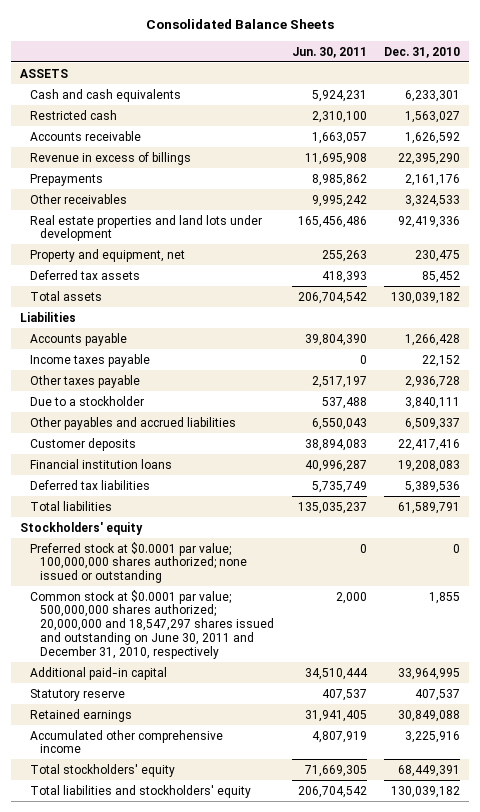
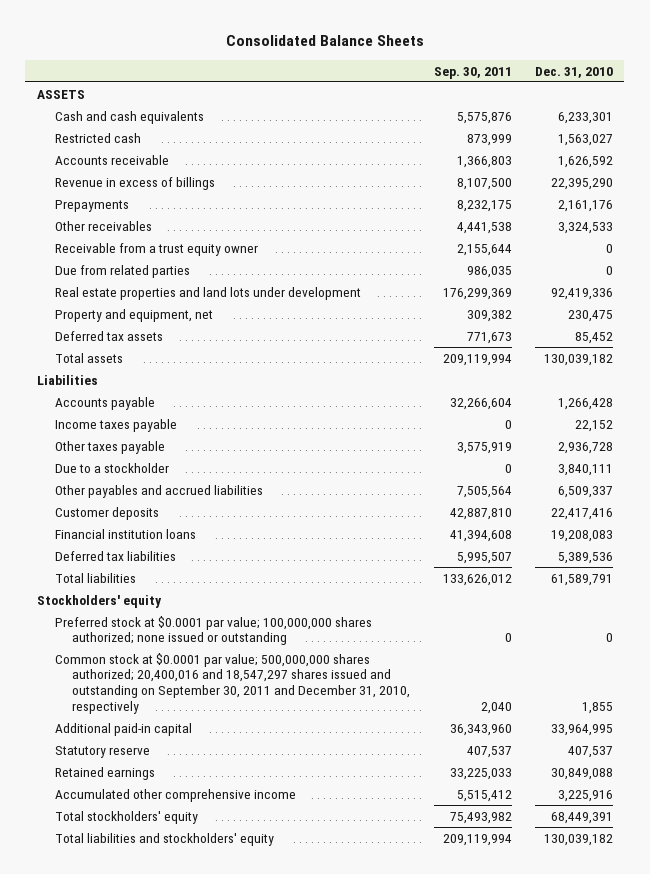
- | Jun. 30, 2011 | Dec. 31, 2010
+ | Sep. 30, 2011 | Dec. 31, 2010
+ Receivable from a trust equity owner | 2,155,644 | 0
+ Due from related parties | 986,035 | 0
- Common stock at $0.0001 par value; 500,000,000 shares authorized; 20,000,000 and 18,547,297 shares issued and outstanding on June 30, 2011 and December 31, 2010, respectively | 2,000 | 1,855
+ Common stock at $0.0001 par value; 500,000,000 shares authorized; 20,400,016 and 18,547,297 shares issued and outstanding on September 30, 2011 and December 31, 2010, respectively | 2,040 | 1,855

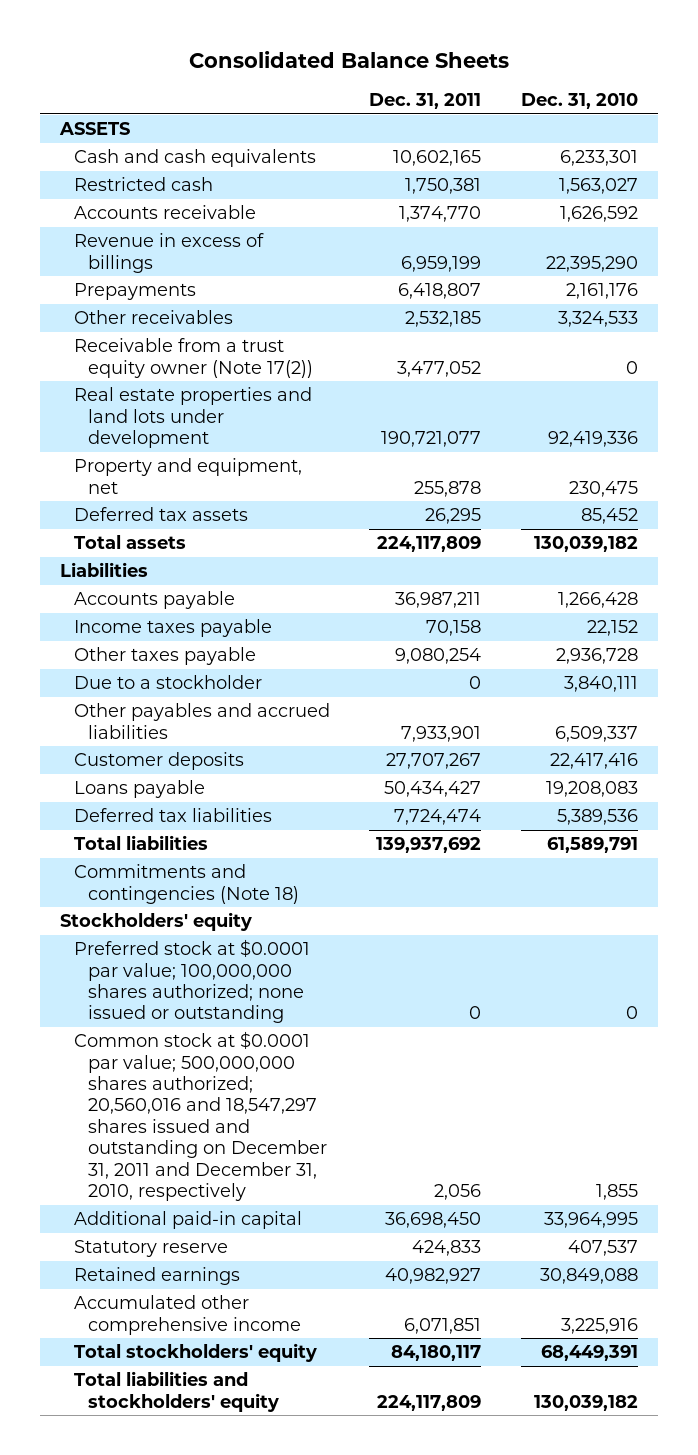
- | Sep. 30, 2011 | Dec. 31, 2010
+ | Dec. 31, 2011 | Dec. 31, 2010
- Receivable from a trust equity owner | 2,155,644 | 0
- Due from related parties | 986,035 | 0
+ Receivable from a trust equity owner (Note 17(2)) | 3,477,052 | 0
- Financial institution loans | 41,394,608 | 19,208,083
+ Loans payable | 50,434,427 | 19,208,083
+ Commitments and contingencies (Note 18)
- Common stock at $0.0001 par value; 500,000,000 shares authorized; 20,400,016 and 18,547,297 shares issued and outstanding on September 30, 2011 and December 31, 2010, respectively | 2,040 | 1,855
+ Common stock at $0.0001 par value; 500,000,000 shares authorized; 20,560,016 and 18,547,297 shares issued and outstanding on December 31, 2011 and December 31, 2010, respectively | 2,056 | 1,855

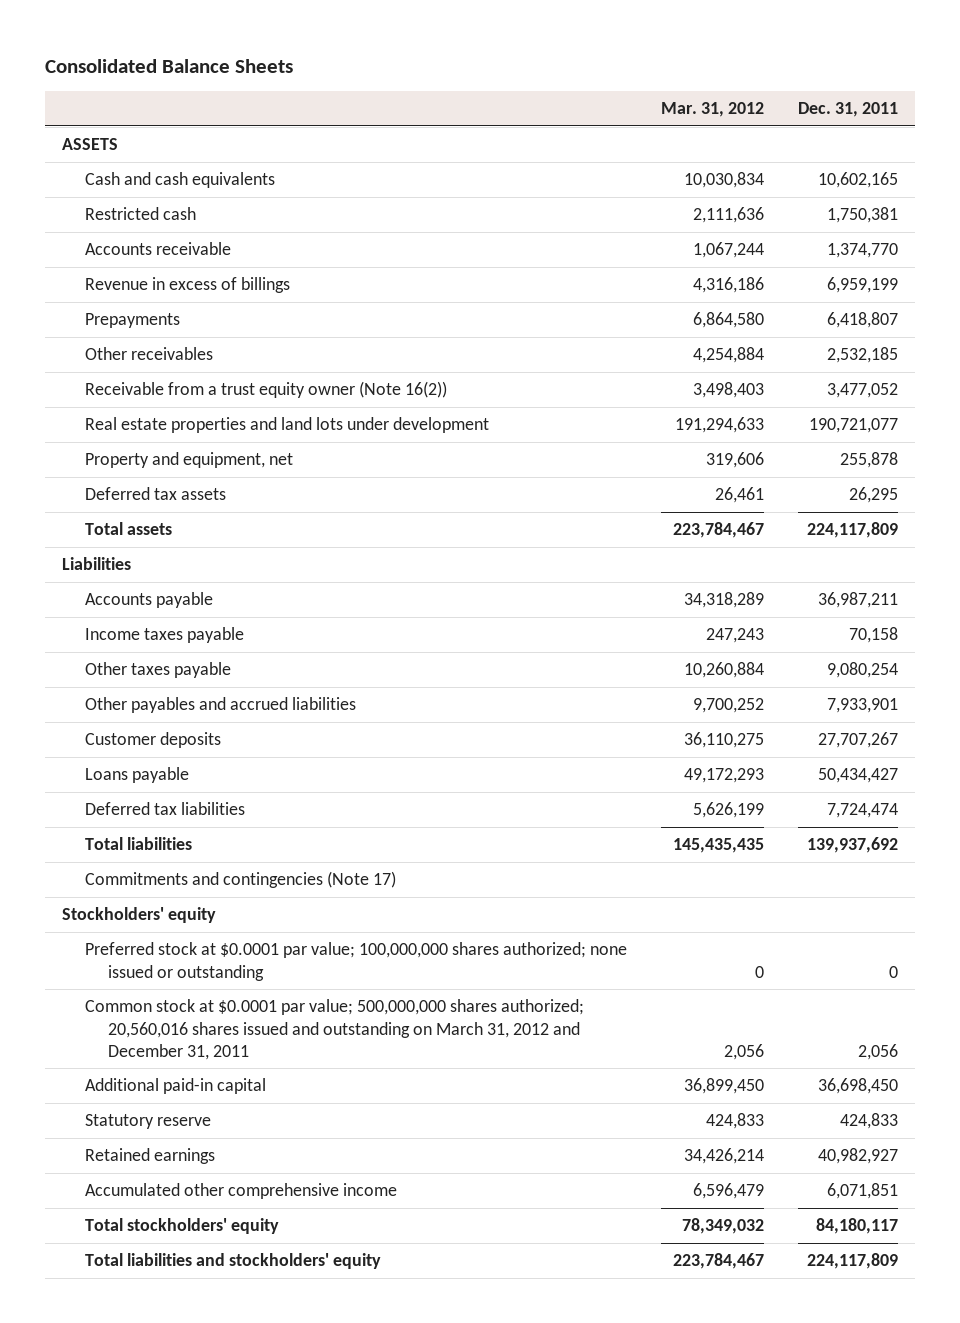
- | Dec. 31, 2011 | Dec. 31, 2010
+ | Mar. 31, 2012 | Dec. 31, 2011
- Receivable from a trust equity owner (Note 17(2)) | 3,477,052 | 0
+ Receivable from a trust equity owner (Note 16(2)) | 3,498,403 | 3,477,052
- Due to a stockholder | 0 | 3,840,111
- Commitments and contingencies (Note 18)
+ Commitments and contingencies (Note 17)
- Common stock at $0.0001 par value; 500,000,000 shares authorized; 20,560,016 and 18,547,297 shares issued and outstanding on December 31, 2011 and December 31, 2010, respectively | 2,056 | 1,855
+ Common stock at $0.0001 par value; 500,000,000 shares authorized; 20,560,016 shares issued and outstanding on March 31, 2012 and December 31, 2011 | 2,056 | 2,056

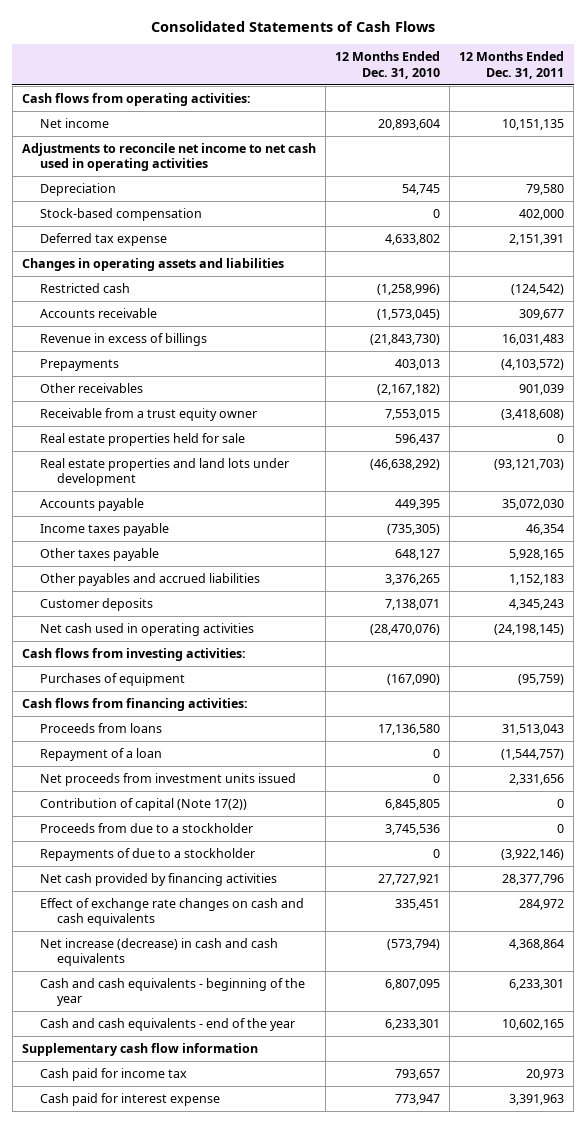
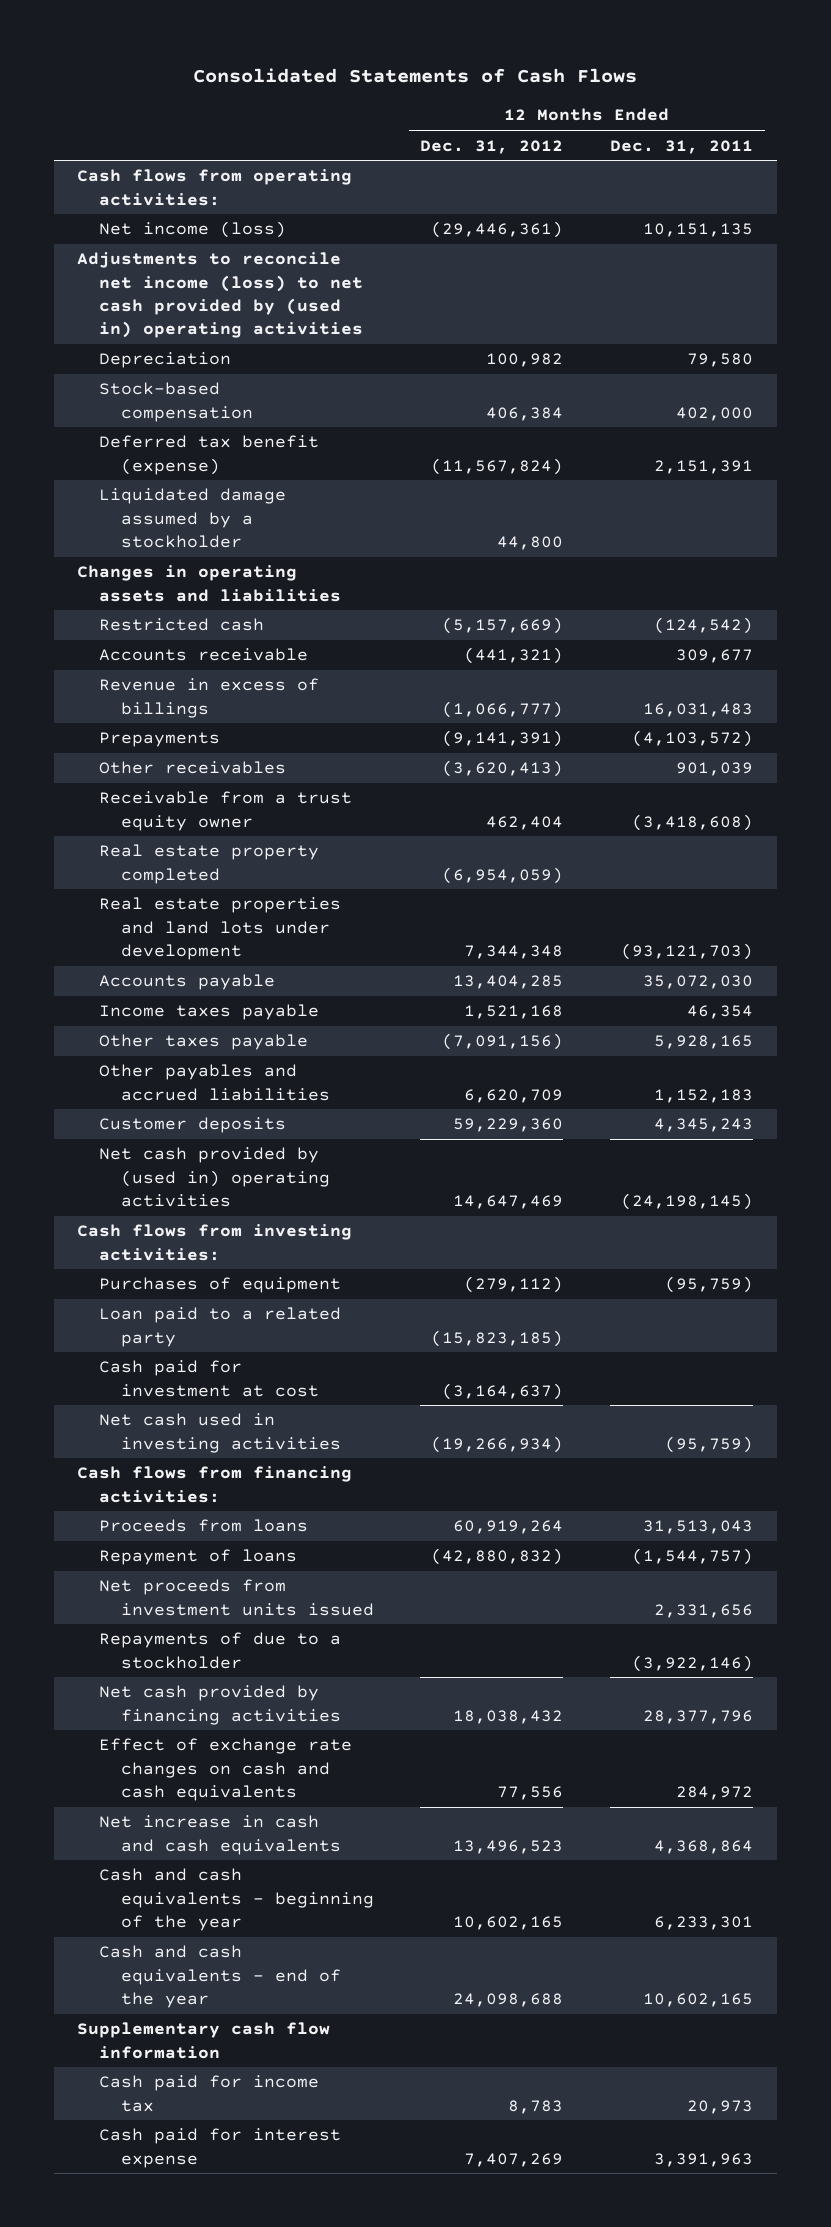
- | 12 Months Ended Dec. 31, 2010 | 12 Months Ended Dec. 31, 2011
+ | 12 Months Ended Dec. 31, 2012 | 12 Months Ended Dec. 31, 2011
- Net income | 20,893,604 | 10,151,135
- Adjustments to reconcile net income to net cash used in operating activities
+ Net income (loss) | (29,446,361) | 10,151,135
+ Adjustments to reconcile net income (loss) to net cash provided by (used in) operating activities
- Deferred tax expense | 4,633,802 | 2,151,391
+ Deferred tax benefit (expense) | (11,567,824) | 2,151,391
+ Liquidated damage assumed by a stockholder | 44,800 |
- Real estate properties held for sale | 596,437 | 0
+ Real estate property completed | (6,954,059) |
- Net cash used in operating activities | (28,470,076) | (24,198,145)
+ Net cash provided by (used in) operating activities | 14,647,469 | (24,198,145)
+ Loan paid to a related party | (15,823,185) |
+ Cash paid for investment at cost | (3,164,637) |
+ Net cash used in investing activities | (19,266,934) | (95,759)
- Repayment of a loan | 0 | (1,544,757)
+ Repayment of loans | (42,880,832) | (1,544,757)
- Contribution of capital (Note 17(2)) | 6,845,805 | 0
- Proceeds from due to a stockholder | 3,745,536 | 0
- Net increase (decrease) in cash and cash equivalents | (573,794) | 4,368,864
+ Net increase in cash and cash equivalents | 13,496,523 | 4,368,864

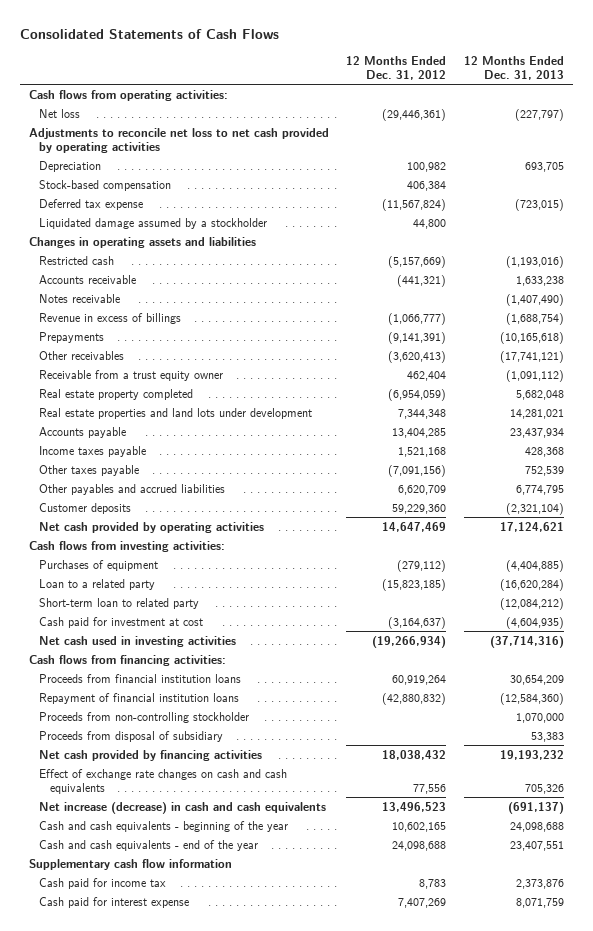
- | 12 Months Ended Dec. 31, 2012 | 12 Months Ended Dec. 31, 2011
+ | 12 Months Ended Dec. 31, 2012 | 12 Months Ended Dec. 31, 2013
- Net income (loss) | (29,446,361) | 10,151,135
- Adjustments to reconcile net income (loss) to net cash provided by (used in) operating activities
+ Net loss | (29,446,361) | (227,797)
+ Adjustments to reconcile net loss to net cash provided by operating activities
- Deferred tax benefit (expense) | (11,567,824) | 2,151,391
+ Deferred tax expense | (11,567,824) | (723,015)
+ Notes receivable | | (1,407,490)
- Net cash provided by (used in) operating activities | 14,647,469 | (24,198,145)
+ Net cash provided by operating activities | 14,647,469 | 17,124,621
- Loan paid to a related party | (15,823,185) |
+ Loan to a related party | (15,823,185) | (16,620,284)
+ Short-term loan to related party | | (12,084,212)
- Proceeds from loans | 60,919,264 | 31,513,043
- Repayment of loans | (42,880,832) | (1,544,757)
- Net proceeds from investment units issued | | 2,331,656
- Repayments of due to a stockholder | | (3,922,146)
+ Proceeds from financial institution loans | 60,919,264 | 30,654,209
+ Repayment of financial institution loans | (42,880,832) | (12,584,360)
+ Proceeds from non-controlling stockholder | | 1,070,000
+ Proceeds from disposal of subsidiary | | 53,383
- Net increase in cash and cash equivalents | 13,496,523 | 4,368,864
+ Net increase (decrease) in cash and cash equivalents | 13,496,523 | (691,137)

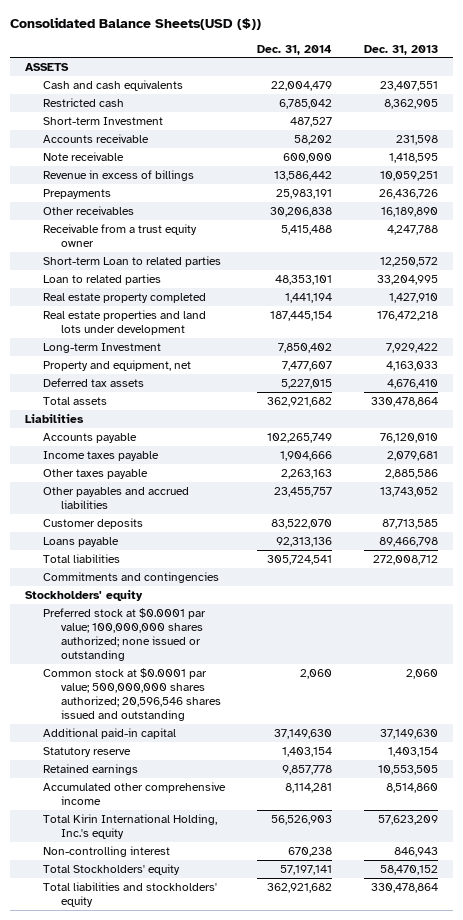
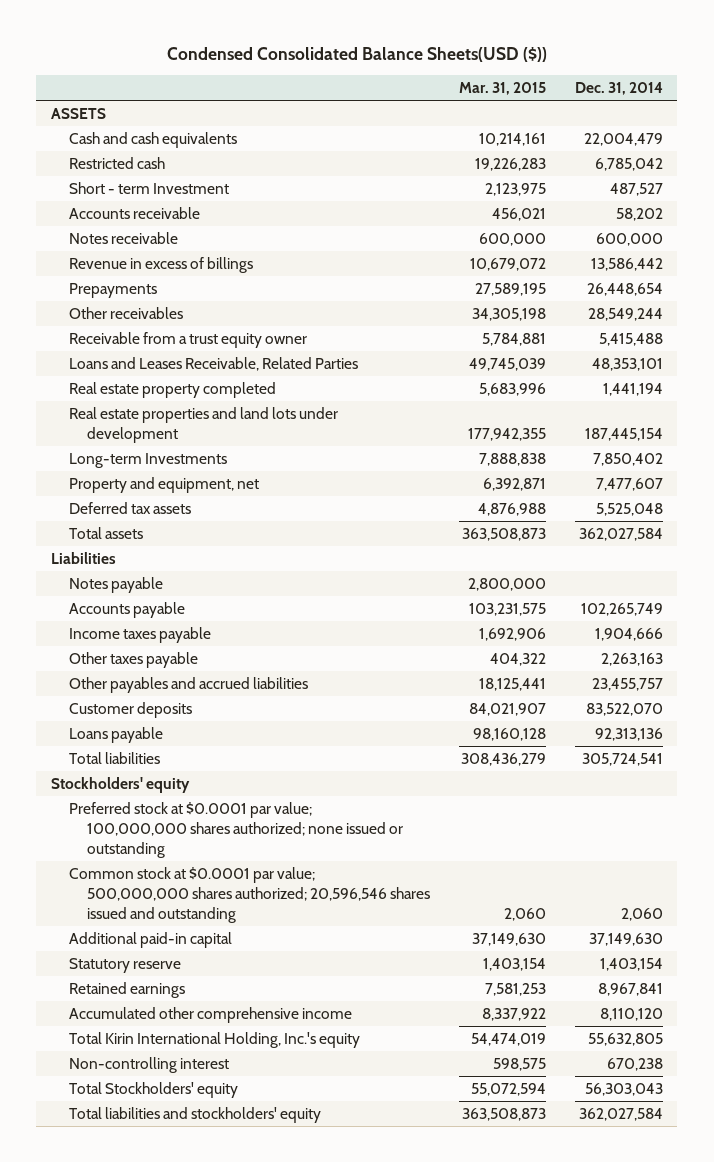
- Consolidated Balance Sheets(USD ($))
+ Condensed Consolidated Balance Sheets(USD ($))
- | Dec. 31, 2014 | Dec. 31, 2013
+ | Mar. 31, 2015 | Dec. 31, 2014
- Short-term Investment | 487,527 |
+ Short - term Investment | 2,123,975 | 487,527
- Note receivable | 600,000 | 1,418,595
+ Notes receivable | 600,000 | 600,000
- Prepayments | 25,983,191 | 26,436,726
- Other receivables | 30,206,838 | 16,189,890
+ Prepayments | 27,589,195 | 26,448,654
+ Other receivables | 34,305,198 | 28,549,244
- Short-term Loan to related parties | | 12,250,572
- Loan to related parties | 48,353,101 | 33,204,995
+ Loans and Leases Receivable, Related Parties | 49,745,039 | 48,353,101
- Long-term Investment | 7,850,402 | 7,929,422
+ Long-term Investments | 7,888,838 | 7,850,402
- Deferred tax assets | 5,227,015 | 4,676,410
- Total assets | 362,921,682 | 330,478,864
+ Deferred tax assets | 4,876,988 | 5,525,048
+ Total assets | 363,508,873 | 362,027,584
+ Notes payable | 2,800,000 |
- Commitments and contingencies
- Retained earnings | 9,857,778 | 10,553,505
- Accumulated other comprehensive income | 8,114,281 | 8,514,860
- Total Kirin International Holding, Inc.'s equity | 56,526,903 | 57,623,209
+ Retained earnings | 7,581,253 | 8,967,841
+ Accumulated other comprehensive income | 8,337,922 | 8,110,120
+ Total Kirin International Holding, Inc.'s equity | 54,474,019 | 55,632,805
- Total Stockholders' equity | 57,197,141 | 58,470,152
- Total liabilities and stockholders' equity | 362,921,682 | 330,478,864
+ Total Stockholders' equity | 55,072,594 | 56,303,043
+ Total liabilities and stockholders' equity | 363,508,873 | 362,027,584

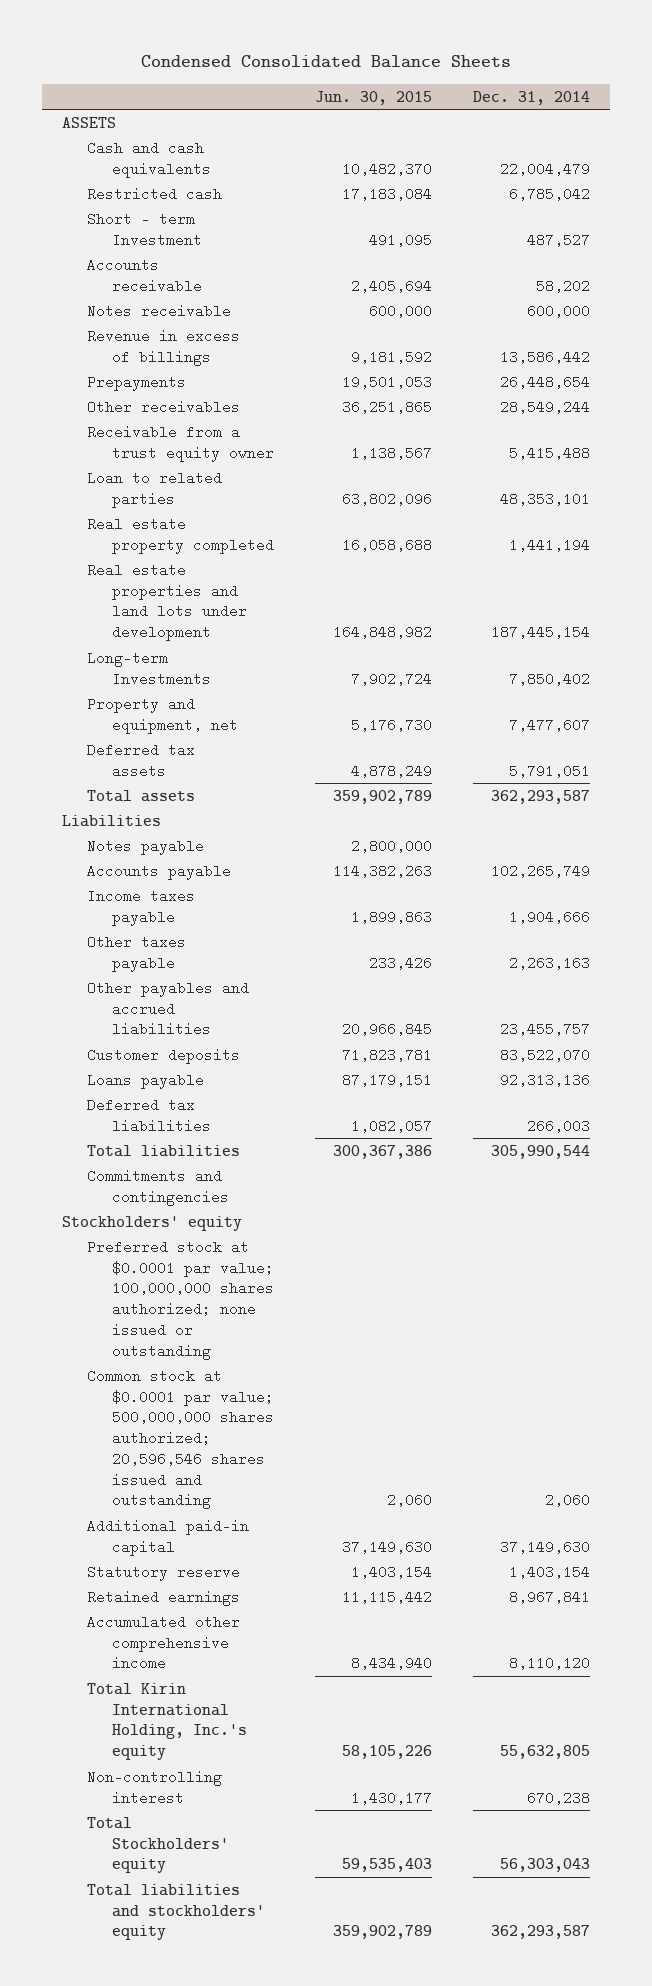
- Condensed Consolidated Balance Sheets(USD ($))
+ Condensed Consolidated Balance Sheets
- | Mar. 31, 2015 | Dec. 31, 2014
+ | Jun. 30, 2015 | Dec. 31, 2014
- Loans and Leases Receivable, Related Parties | 49,745,039 | 48,353,101
+ Loan to related parties | 63,802,096 | 48,353,101
- Deferred tax assets | 4,876,988 | 5,525,048
- Total assets | 363,508,873 | 362,027,584
+ Deferred tax assets | 4,878,249 | 5,791,051
+ Total assets | 359,902,789 | 362,293,587
- Total liabilities | 308,436,279 | 305,724,541
+ Deferred tax liabilities | 1,082,057 | 266,003
+ Total liabilities | 300,367,386 | 305,990,544
+ Commitments and contingencies
- Total liabilities and stockholders' equity | 363,508,873 | 362,027,584
+ Total liabilities and stockholders' equity | 359,902,789 | 362,293,587

